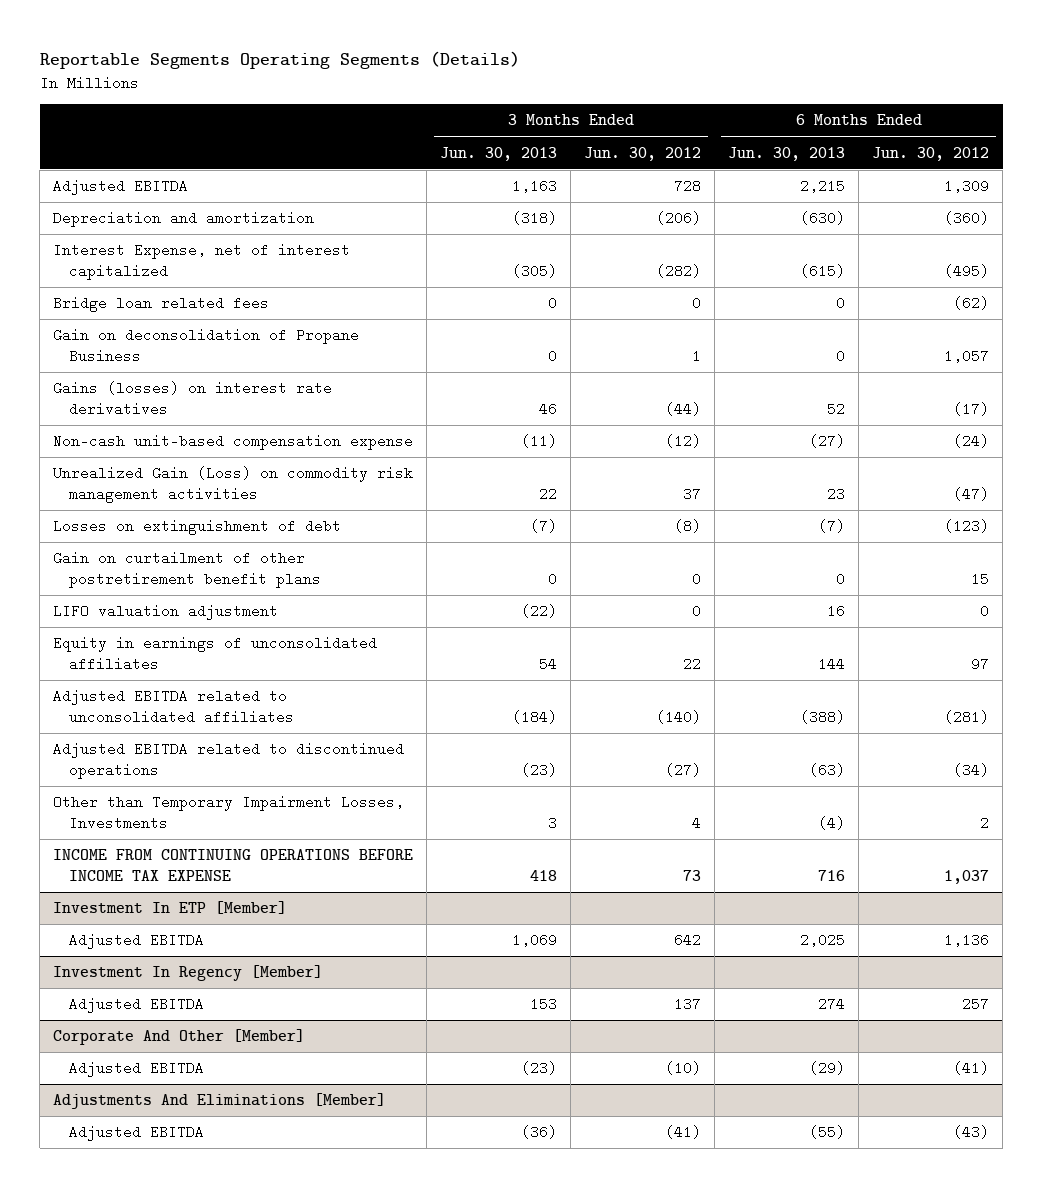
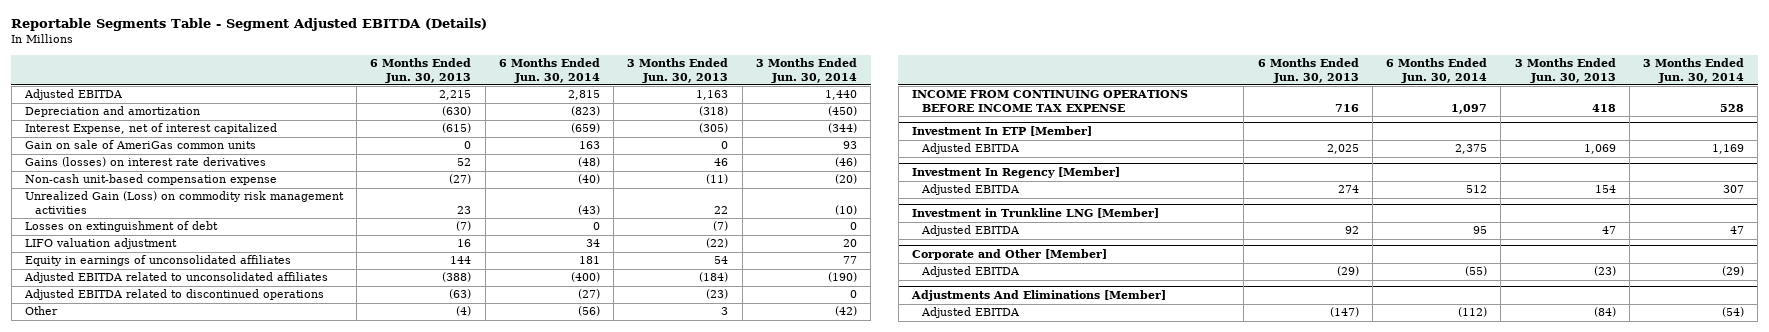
- Reportable Segments Operating Segments (Details)
+ Reportable Segments Table - Segment Adjusted EBITDA (Details)
- | 3 Months Ended Jun. 30, 2013 | 3 Months Ended Jun. 30, 2012 | 6 Months Ended Jun. 30, 2013 | 6 Months Ended Jun. 30, 2012
+ | 6 Months Ended Jun. 30, 2013 | 6 Months Ended Jun. 30, 2014 | 3 Months Ended Jun. 30, 2013 | 3 Months Ended Jun. 30, 2014
- Bridge loan related fees | 0 | 0 | 0 | (62)
- Gain on deconsolidation of Propane Business | 0 | 1 | 0 | 1,057
+ Gain on sale of AmeriGas common units | 0 | 163 | 0 | 93
- Gain on curtailment of other postretirement benefit plans | 0 | 0 | 0 | 15
- Other than Temporary Impairment Losses, Investments | 3 | 4 | (4) | 2
+ Other | (4) | (56) | 3 | (42)
@ Investment In Regency [Member]
- Adjusted EBITDA | 153 | 137 | 274 | 257
- Corporate And Other [Member]
@ Investment In Regency [Member]
+ Adjusted EBITDA | 274 | 512 | 154 | 307
+ Investment in Trunkline LNG [Member]
+ Adjusted EBITDA | 92 | 95 | 47 | 47
+ Corporate and Other [Member]
@ Adjustments And Eliminations [Member]
- Adjusted EBITDA | (36) | (41) | (55) | (43)
+ Adjusted EBITDA | (147) | (112) | (84) | (54)

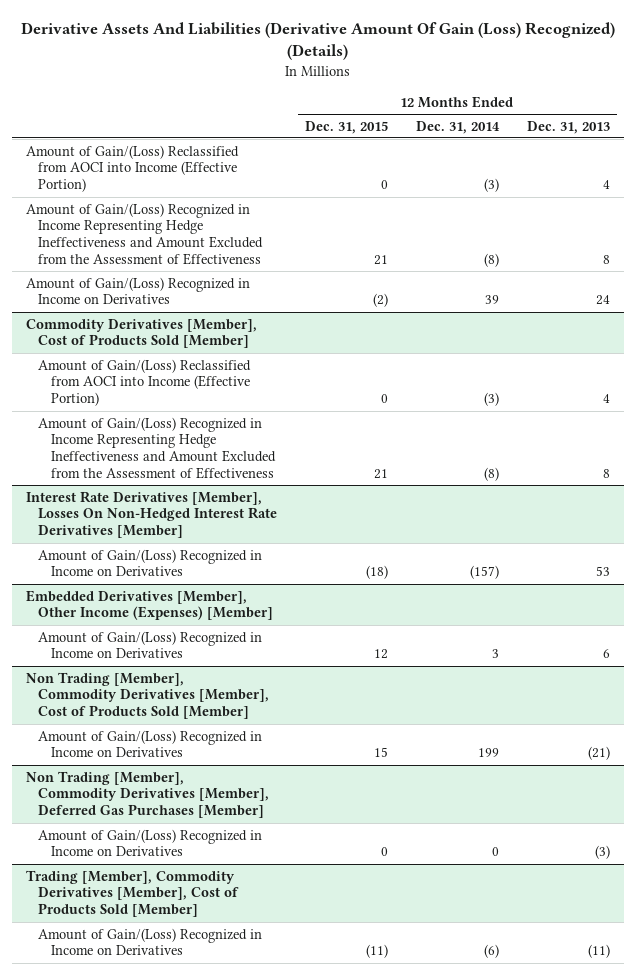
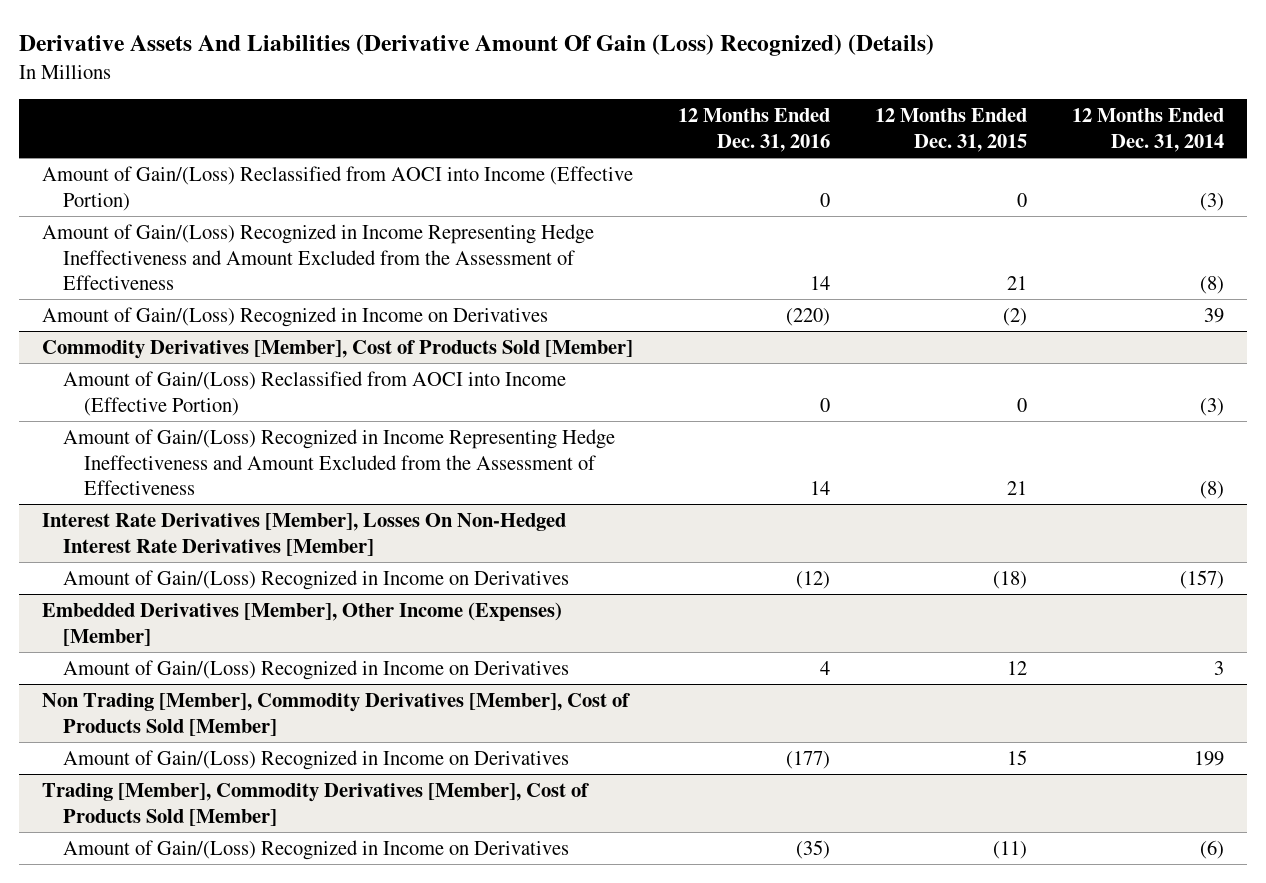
- | 12 Months Ended Dec. 31, 2015 | 12 Months Ended Dec. 31, 2014 | 12 Months Ended Dec. 31, 2013
+ | 12 Months Ended Dec. 31, 2016 | 12 Months Ended Dec. 31, 2015 | 12 Months Ended Dec. 31, 2014
- Non Trading [Member], Commodity Derivatives [Member], Deferred Gas Purchases [Member]
- Amount of Gain/(Loss) Recognized in Income on Derivatives | 0 | 0 | (3)

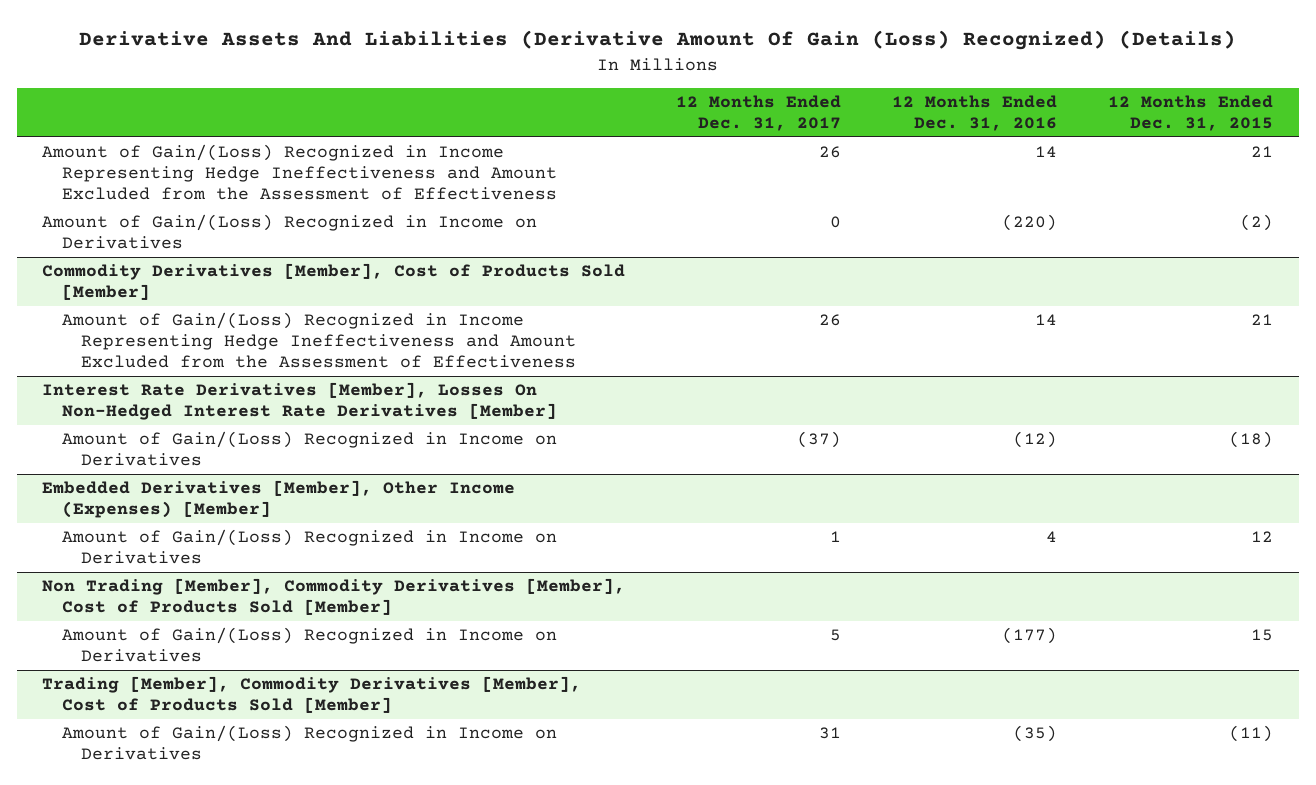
- | 12 Months Ended Dec. 31, 2016 | 12 Months Ended Dec. 31, 2015 | 12 Months Ended Dec. 31, 2014
+ | 12 Months Ended Dec. 31, 2017 | 12 Months Ended Dec. 31, 2016 | 12 Months Ended Dec. 31, 2015
- Amount of Gain/(Loss) Reclassified from AOCI into Income (Effective Portion) | 0 | 0 | (3)
@ Commodity Derivatives [Member], Cost of Products Sold [Member]
- Amount of Gain/(Loss) Reclassified from AOCI into Income (Effective Portion) | 0 | 0 | (3)

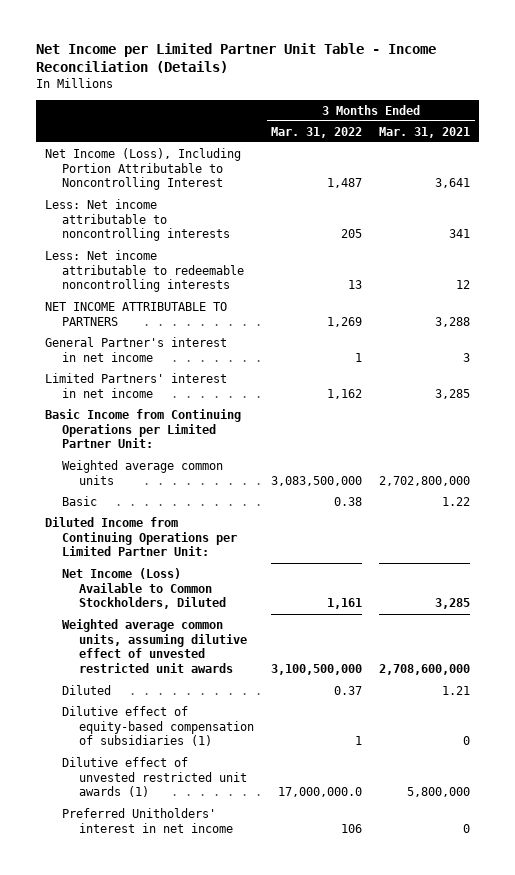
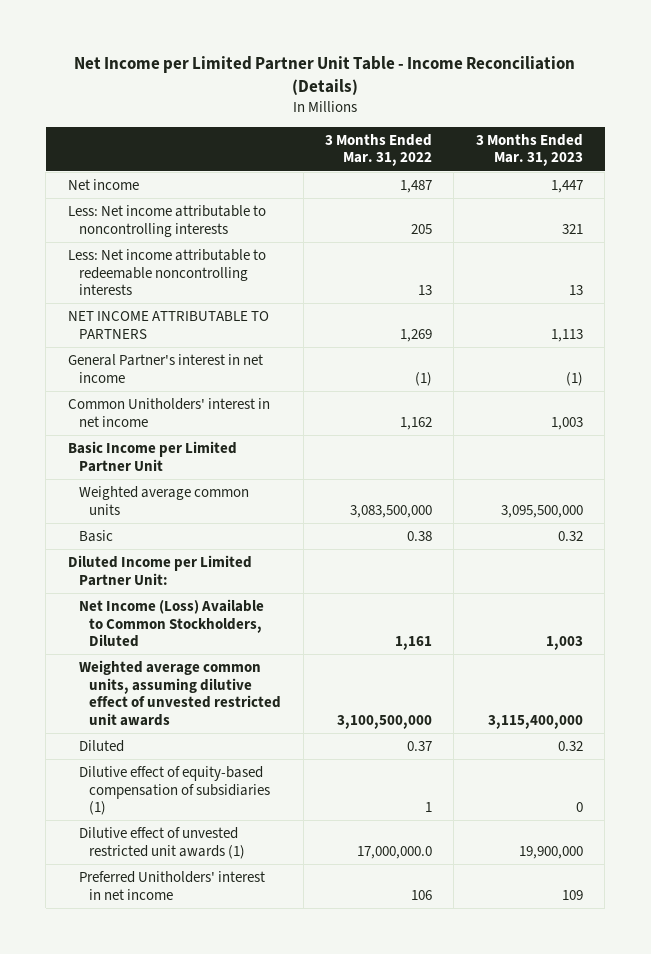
- | 3 Months Ended Mar. 31, 2022 | 3 Months Ended Mar. 31, 2021
+ | 3 Months Ended Mar. 31, 2022 | 3 Months Ended Mar. 31, 2023
- Net Income (Loss), Including Portion Attributable to Noncontrolling Interest | 1,487 | 3,641
+ Net income | 1,487 | 1,447
- General Partner's interest in net income | 1 | 3
- Limited Partners' interest in net income | 1,162 | 3,285
- Basic Income from Continuing Operations per Limited Partner Unit:
+ General Partner's interest in net income | (1) | (1)
+ Common Unitholders' interest in net income | 1,162 | 1,003
+ Basic Income per Limited Partner Unit
- Diluted Income from Continuing Operations per Limited Partner Unit:
+ Diluted Income per Limited Partner Unit:

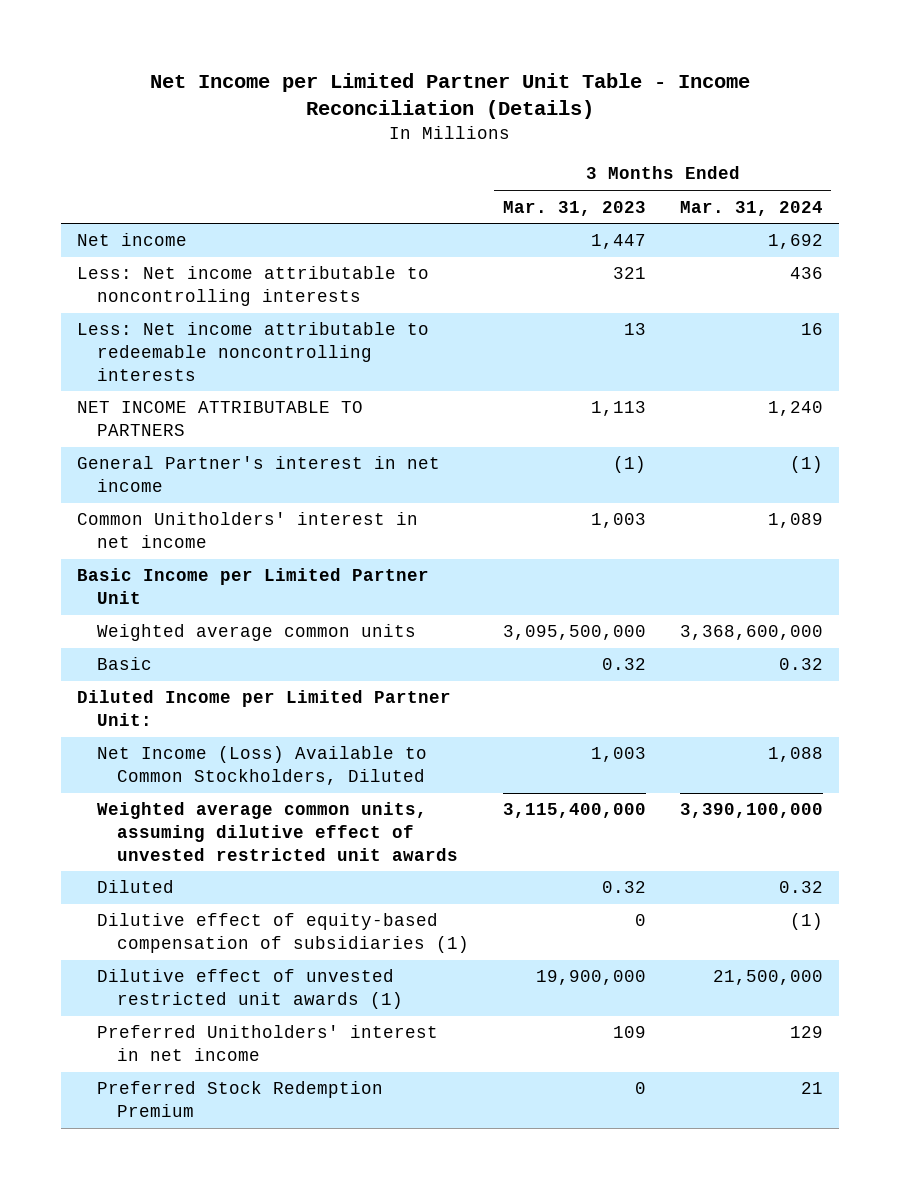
- | 3 Months Ended Mar. 31, 2022 | 3 Months Ended Mar. 31, 2023
+ | 3 Months Ended Mar. 31, 2023 | 3 Months Ended Mar. 31, 2024
+ Preferred Stock Redemption Premium | 0 | 21

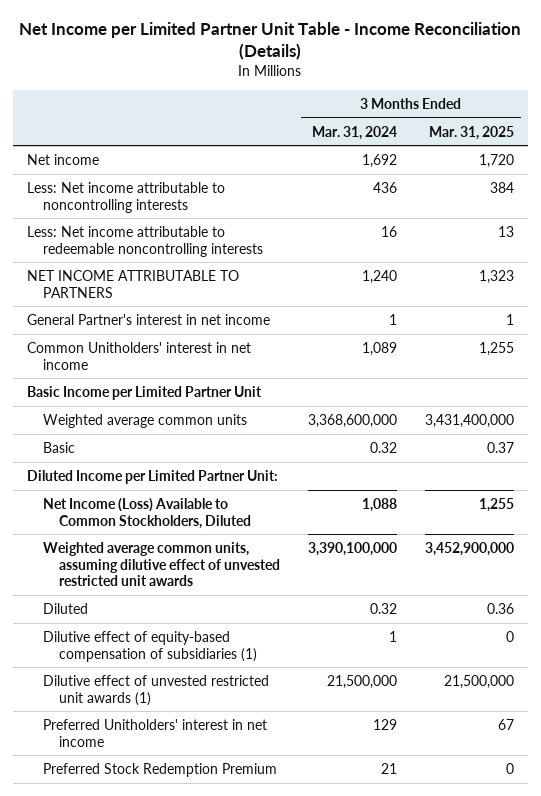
- | 3 Months Ended Mar. 31, 2023 | 3 Months Ended Mar. 31, 2024
+ | 3 Months Ended Mar. 31, 2024 | 3 Months Ended Mar. 31, 2025
- General Partner's interest in net income | (1) | (1)
+ General Partner's interest in net income | 1 | 1
- Dilutive effect of equity-based compensation of subsidiaries (1) | 0 | (1)
+ Dilutive effect of equity-based compensation of subsidiaries (1) | 1 | 0

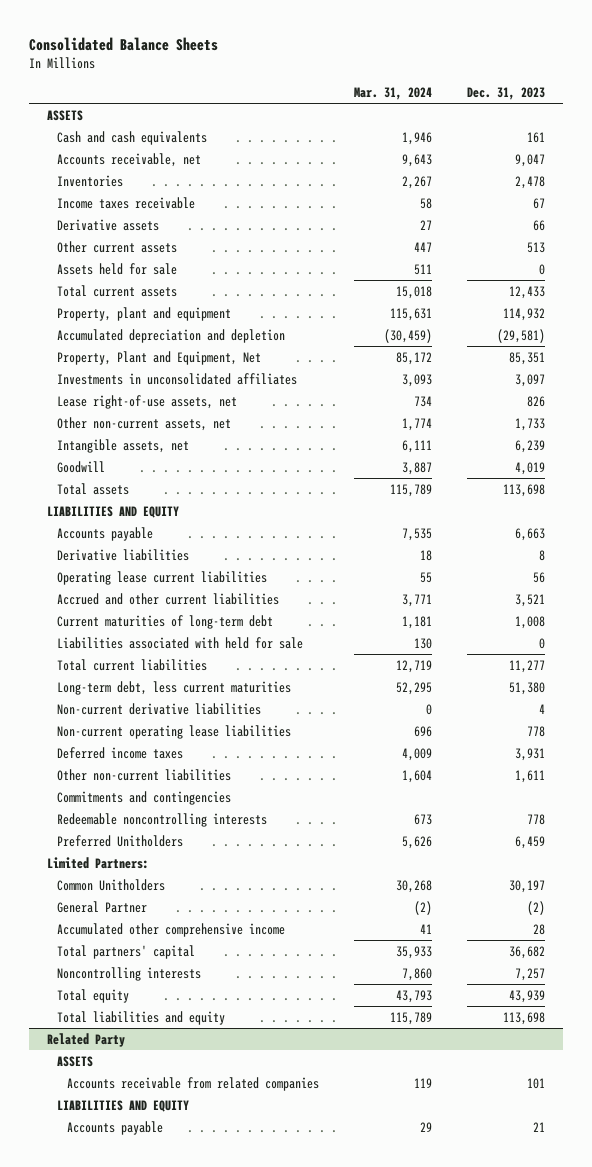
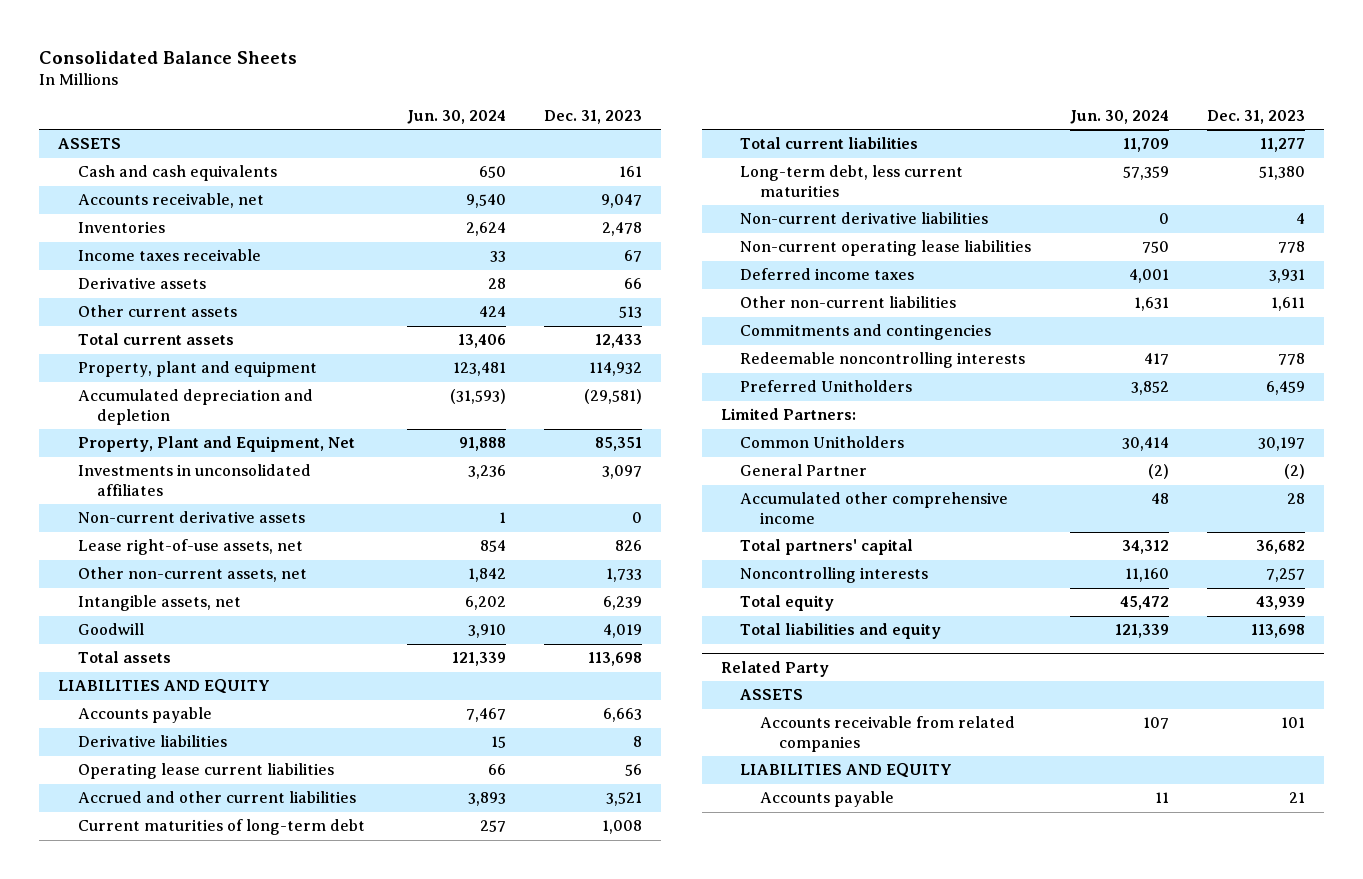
- | Mar. 31, 2024 | Dec. 31, 2023
+ | Jun. 30, 2024 | Dec. 31, 2023
- Assets held for sale | 511 | 0
+ Non-current derivative assets | 1 | 0
- Liabilities associated with held for sale | 130 | 0

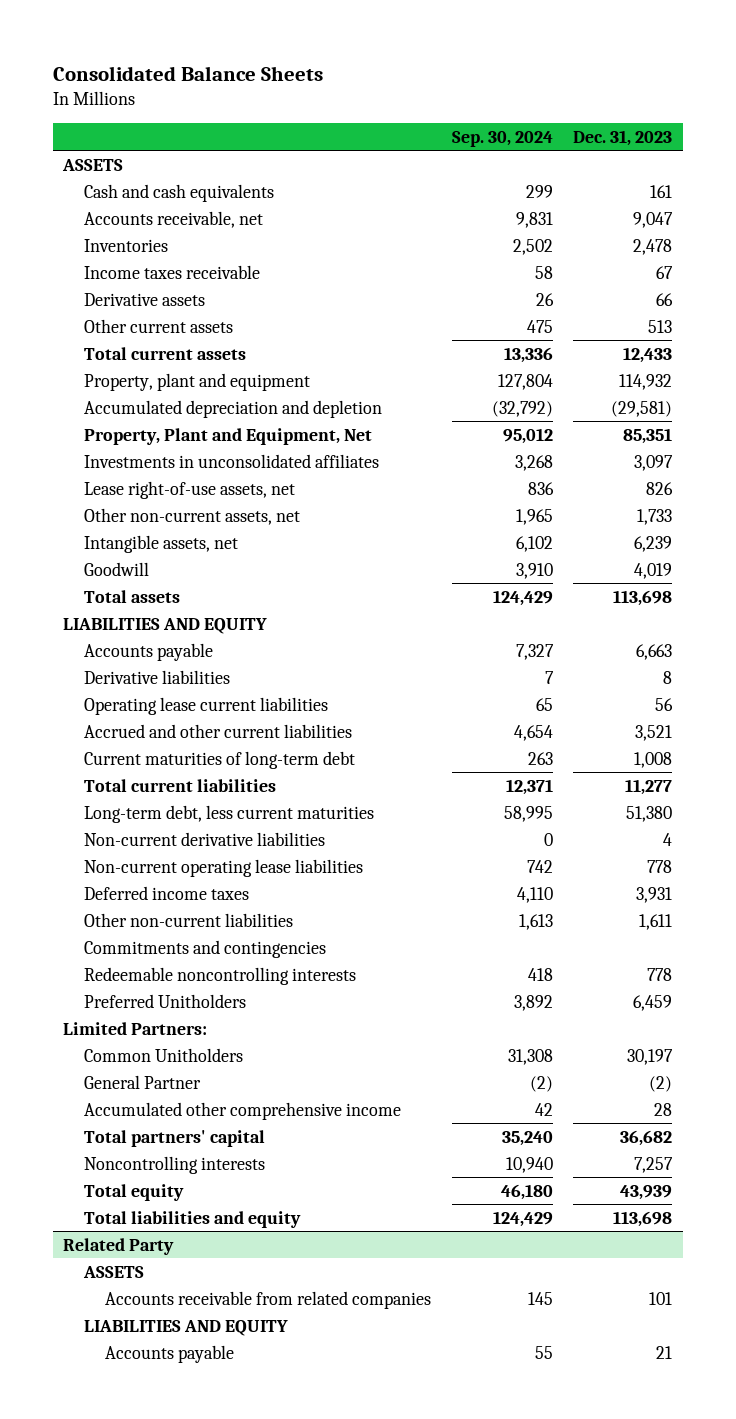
- | Jun. 30, 2024 | Dec. 31, 2023
+ | Sep. 30, 2024 | Dec. 31, 2023
- Non-current derivative assets | 1 | 0

